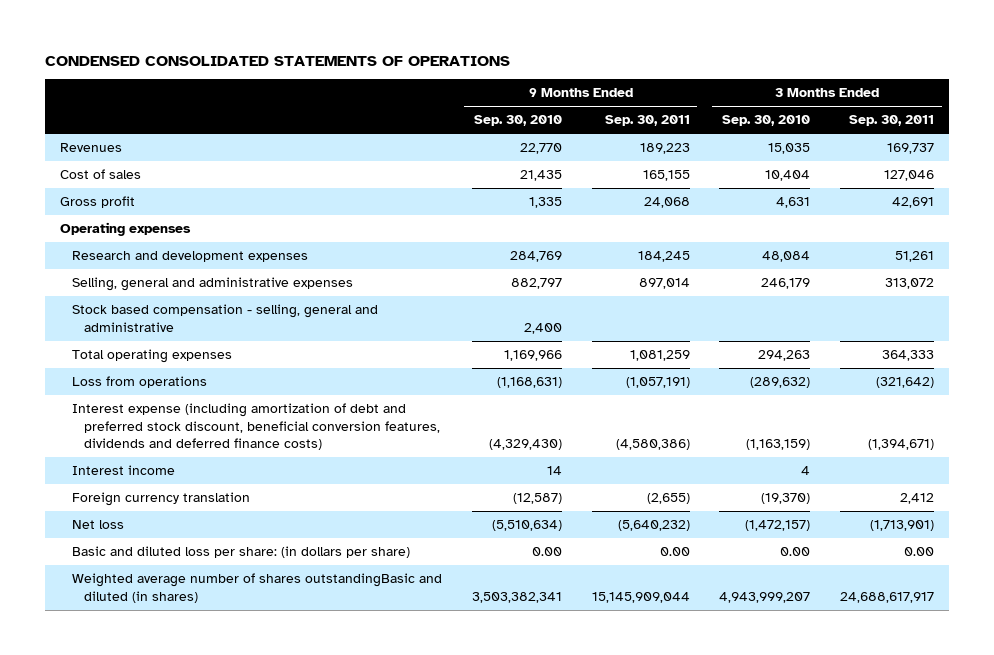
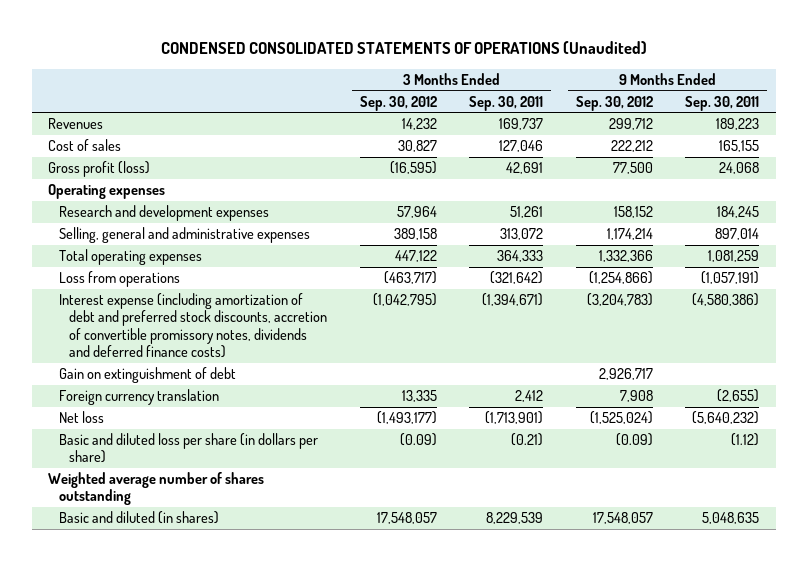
- CONDENSED CONSOLIDATED STATEMENTS OF OPERATIONS
+ CONDENSED CONSOLIDATED STATEMENTS OF OPERATIONS (Unaudited)
- | 9 Months Ended Sep. 30, 2010 | 9 Months Ended Sep. 30, 2011 | 3 Months Ended Sep. 30, 2010 | 3 Months Ended Sep. 30, 2011
+ | 3 Months Ended Sep. 30, 2012 | 3 Months Ended Sep. 30, 2011 | 9 Months Ended Sep. 30, 2012 | 9 Months Ended Sep. 30, 2011
- Gross profit | 1,335 | 24,068 | 4,631 | 42,691
+ Gross profit (loss) | (16,595) | 42,691 | 77,500 | 24,068
- Stock based compensation - selling, general and administrative | 2,400 | | |
- Interest expense (including amortization of debt and preferred stock discount, beneficial conversion features, dividends and deferred finance costs) | (4,329,430) | (4,580,386) | (1,163,159) | (1,394,671)
- Interest income | 14 | | 4 |
+ Interest expense (including amortization of debt and preferred stock discounts, accretion of convertible promissory notes, dividends and deferred finance costs) | (1,042,795) | (1,394,671) | (3,204,783) | (4,580,386)
+ Gain on extinguishment of debt | | | 2,926,717 |
- Basic and diluted loss per share: (in dollars per share) | 0.00 | 0.00 | 0.00 | 0.00
- Weighted average number of shares outstandingBasic and diluted (in shares) | 3,503,382,341 | 15,145,909,044 | 4,943,999,207 | 24,688,617,917
+ Basic and diluted loss per share (in dollars per share) | (0.09) | (0.21) | (0.09) | (1.12)
+ Weighted average number of shares outstanding
+ Basic and diluted (in shares) | 17,548,057 | 8,229,539 | 17,548,057 | 5,048,635

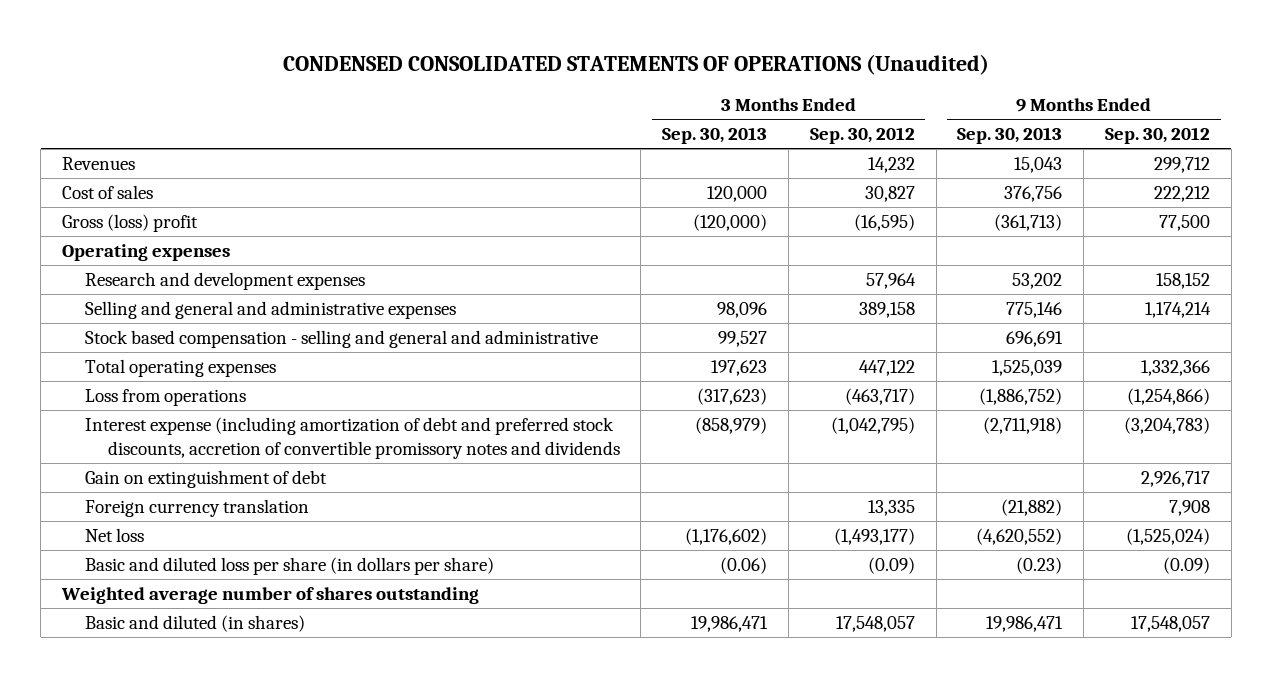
- | 3 Months Ended Sep. 30, 2012 | 3 Months Ended Sep. 30, 2011 | 9 Months Ended Sep. 30, 2012 | 9 Months Ended Sep. 30, 2011
+ | 3 Months Ended Sep. 30, 2013 | 3 Months Ended Sep. 30, 2012 | 9 Months Ended Sep. 30, 2013 | 9 Months Ended Sep. 30, 2012
- Gross profit (loss) | (16,595) | 42,691 | 77,500 | 24,068
+ Gross (loss) profit | (120,000) | (16,595) | (361,713) | 77,500
- Selling, general and administrative expenses | 389,158 | 313,072 | 1,174,214 | 897,014
+ Selling and general and administrative expenses | 98,096 | 389,158 | 775,146 | 1,174,214
+ Stock based compensation - selling and general and administrative | 99,527 | | 696,691 |
- Interest expense (including amortization of debt and preferred stock discounts, accretion of convertible promissory notes, dividends and deferred finance costs) | (1,042,795) | (1,394,671) | (3,204,783) | (4,580,386)
+ Interest expense (including amortization of debt and preferred stock discounts, accretion of convertible promissory notes and dividends | (858,979) | (1,042,795) | (2,711,918) | (3,204,783)

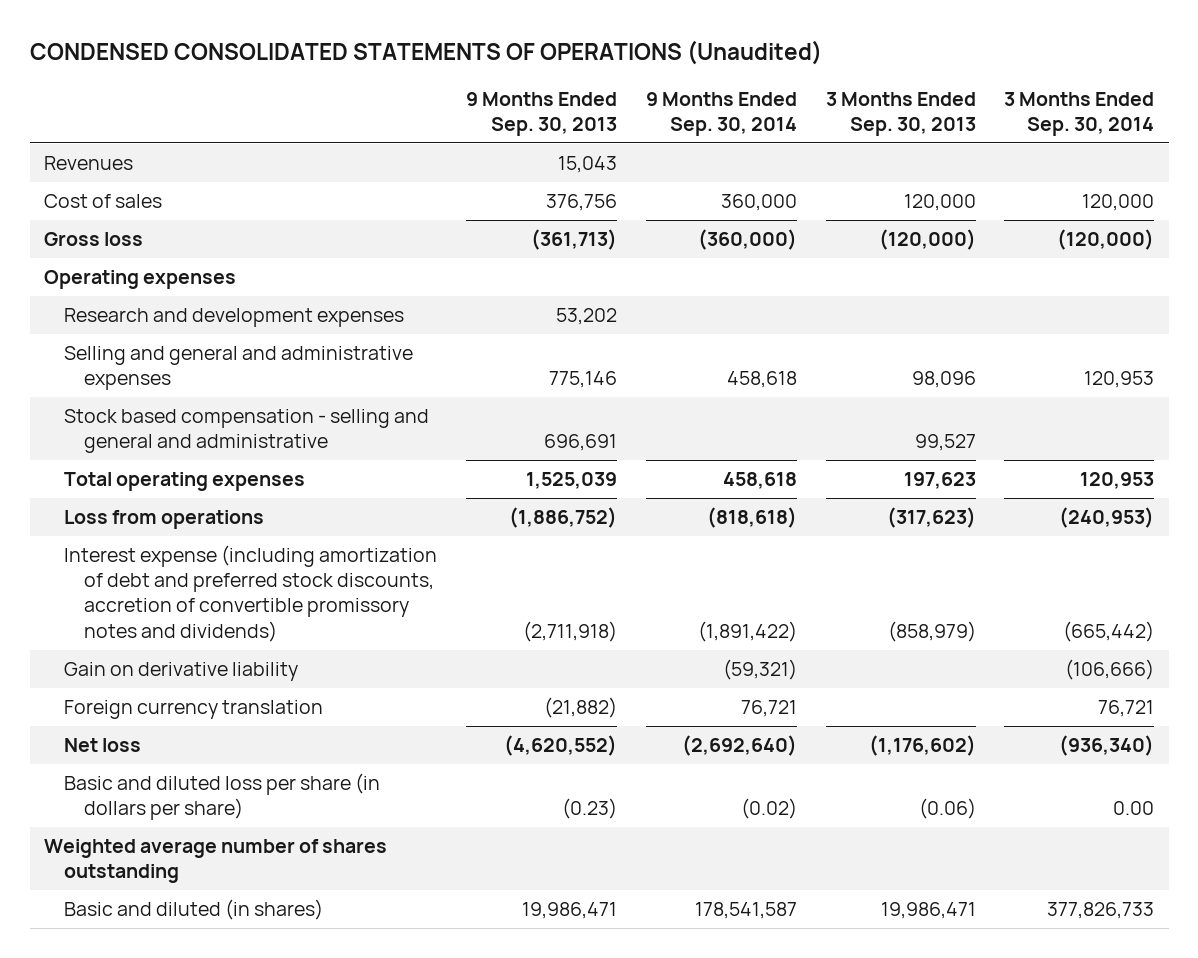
- | 3 Months Ended Sep. 30, 2013 | 3 Months Ended Sep. 30, 2012 | 9 Months Ended Sep. 30, 2013 | 9 Months Ended Sep. 30, 2012
+ | 9 Months Ended Sep. 30, 2013 | 9 Months Ended Sep. 30, 2014 | 3 Months Ended Sep. 30, 2013 | 3 Months Ended Sep. 30, 2014
- Gross (loss) profit | (120,000) | (16,595) | (361,713) | 77,500
+ Gross loss | (361,713) | (360,000) | (120,000) | (120,000)
- Interest expense (including amortization of debt and preferred stock discounts, accretion of convertible promissory notes and dividends | (858,979) | (1,042,795) | (2,711,918) | (3,204,783)
- Gain on extinguishment of debt | | | | 2,926,717
+ Interest expense (including amortization of debt and preferred stock discounts, accretion of convertible promissory notes and dividends) | (2,711,918) | (1,891,422) | (858,979) | (665,442)
+ Gain on derivative liability | | (59,321) | | (106,666)

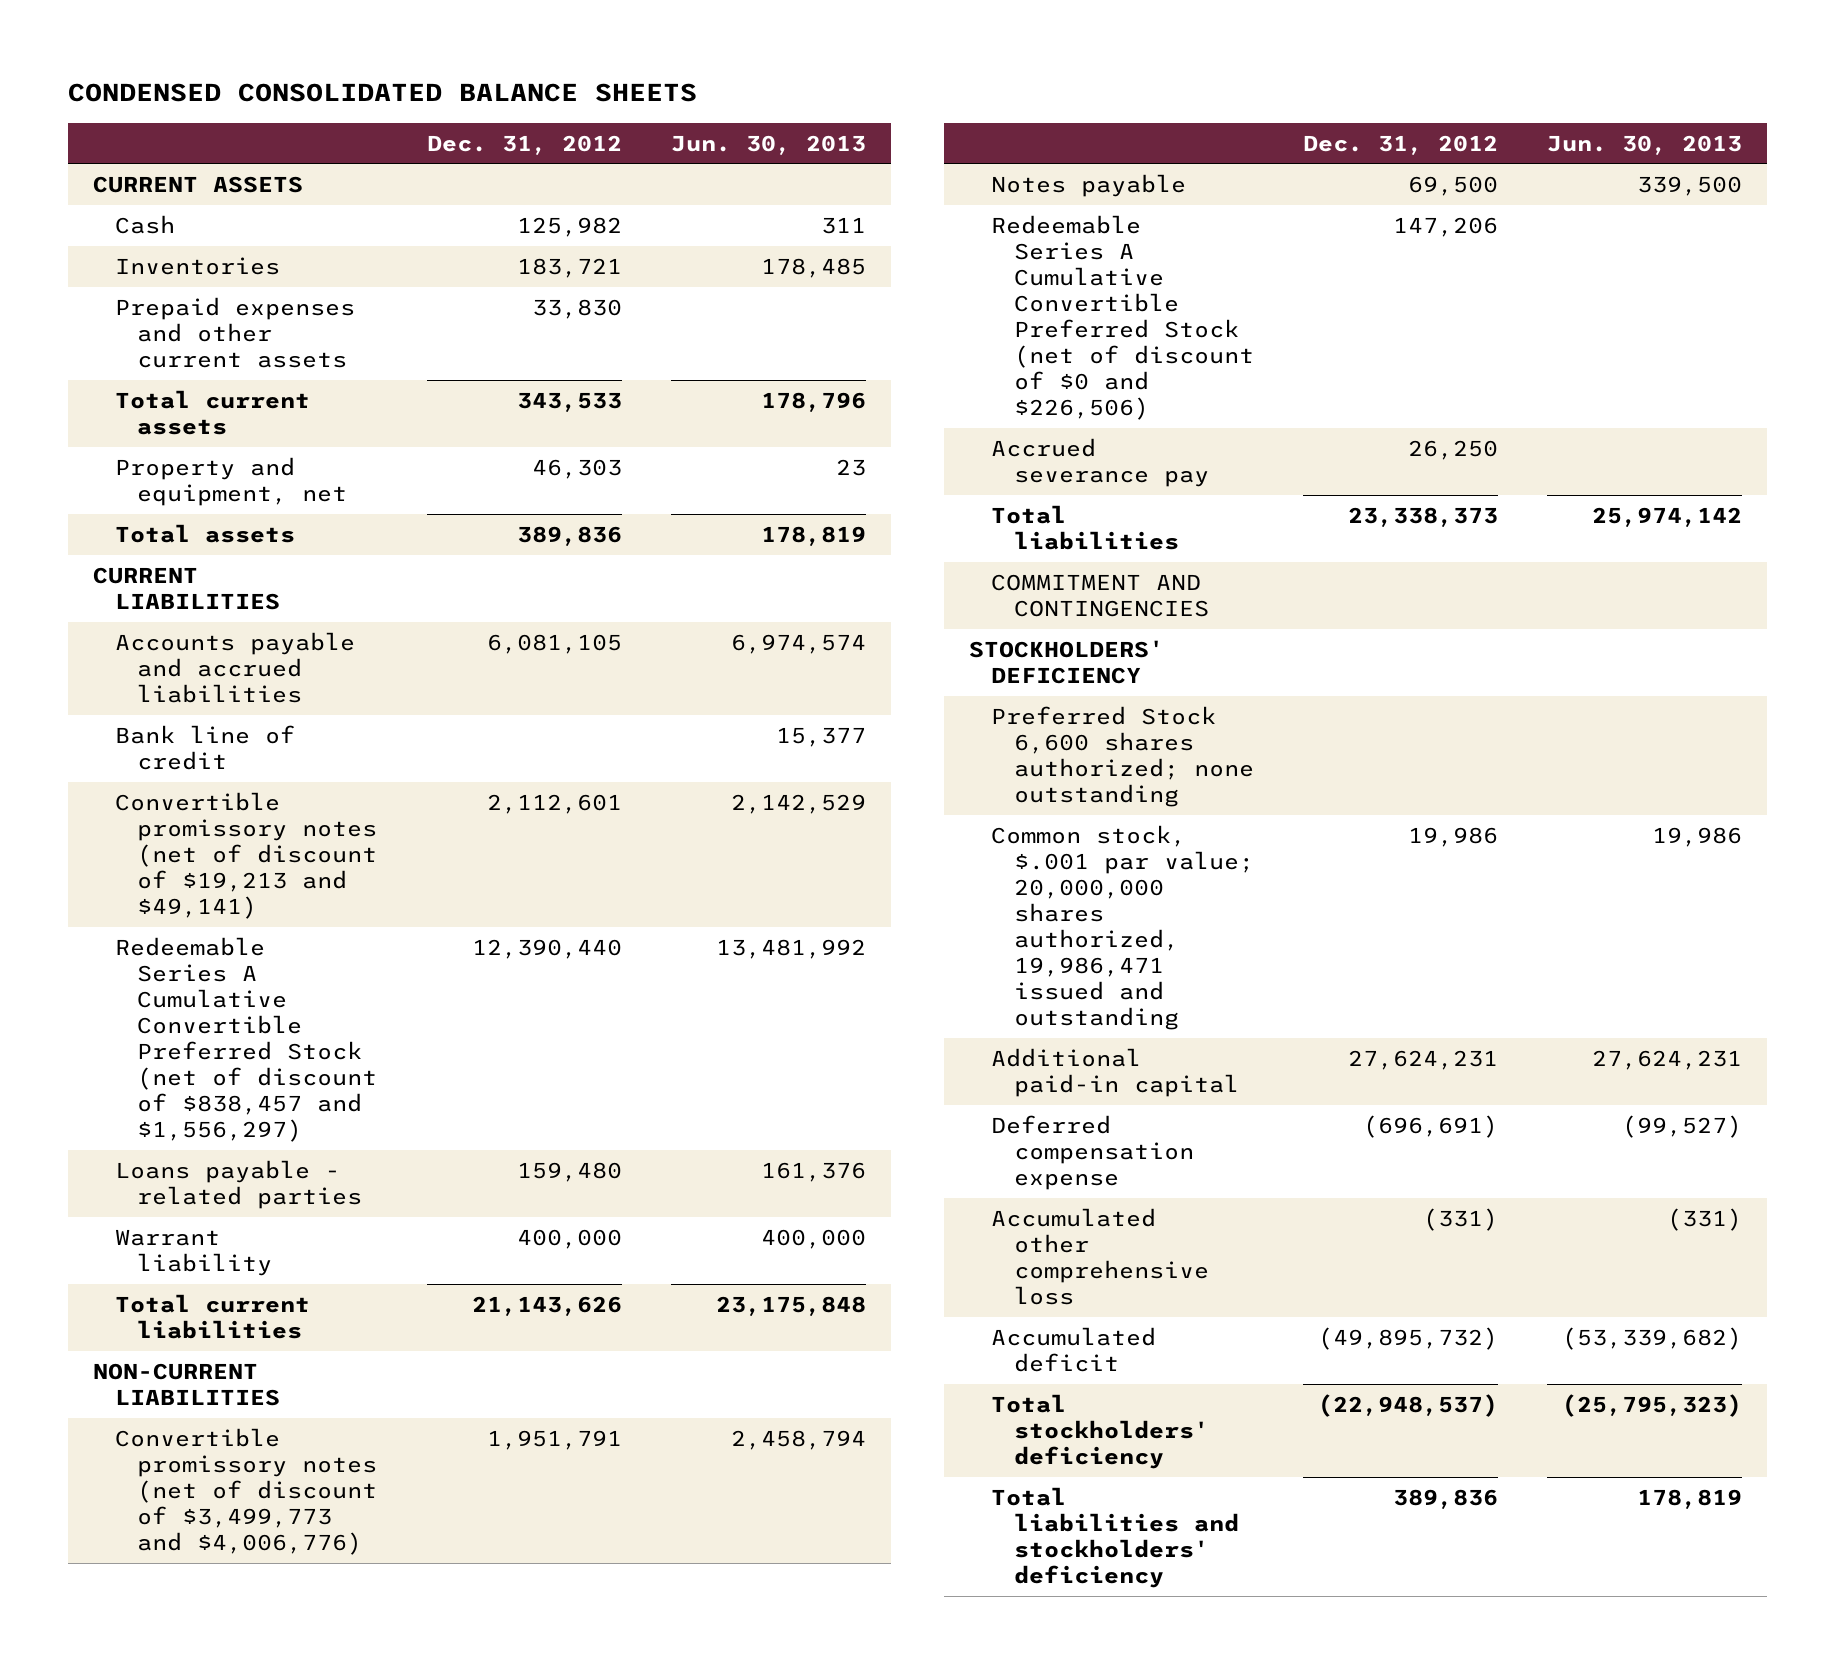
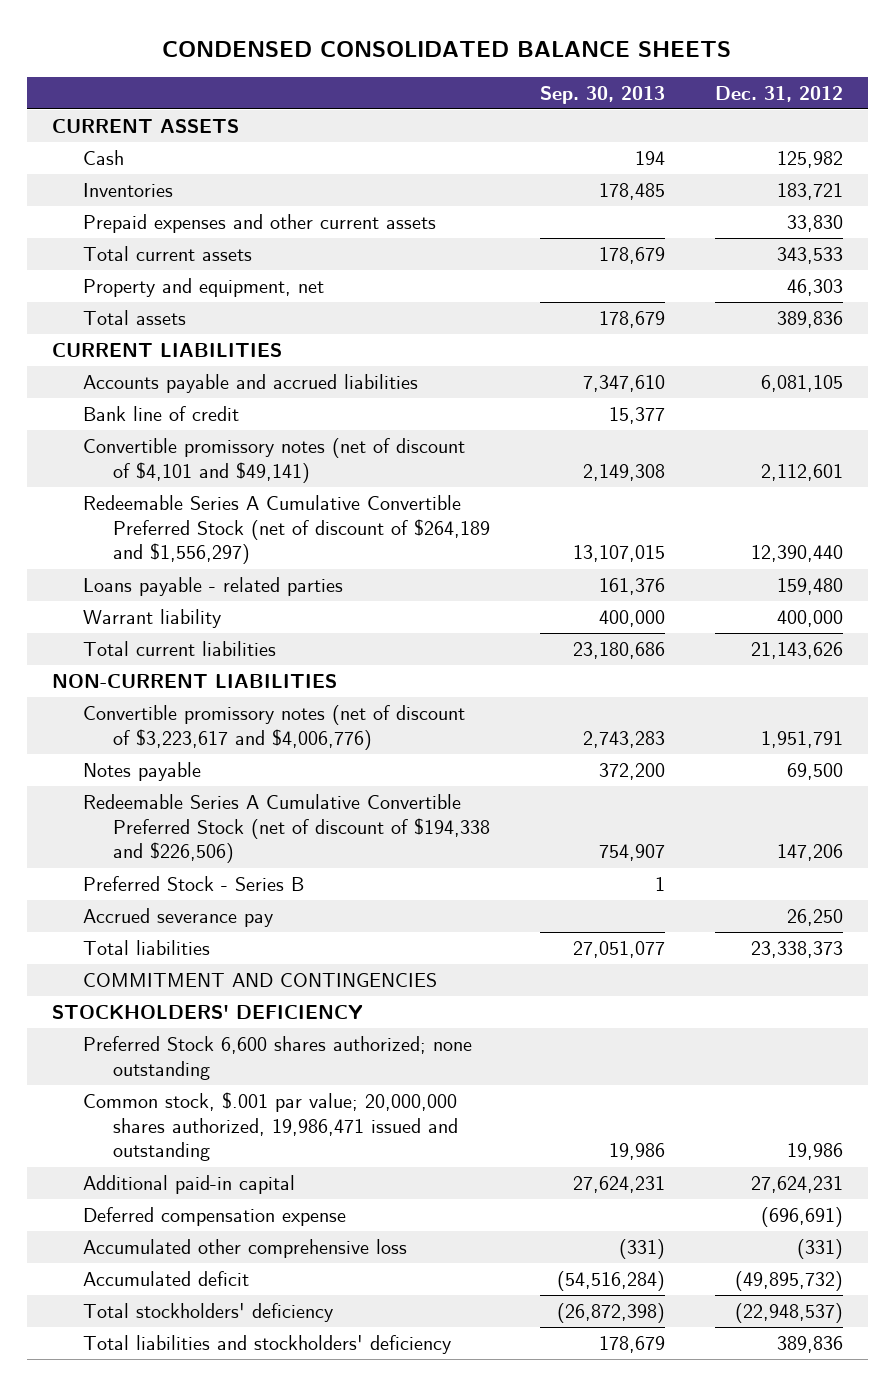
- | Dec. 31, 2012 | Jun. 30, 2013
+ | Sep. 30, 2013 | Dec. 31, 2012
- Convertible promissory notes (net of discount of $19,213 and $49,141) | 2,112,601 | 2,142,529
- Redeemable Series A Cumulative Convertible Preferred Stock (net of discount of $838,457 and $1,556,297) | 12,390,440 | 13,481,992
+ Convertible promissory notes (net of discount of $4,101 and $49,141) | 2,149,308 | 2,112,601
+ Redeemable Series A Cumulative Convertible Preferred Stock (net of discount of $264,189 and $1,556,297) | 13,107,015 | 12,390,440
- Convertible promissory notes (net of discount of $3,499,773 and $4,006,776) | 1,951,791 | 2,458,794
+ Convertible promissory notes (net of discount of $3,223,617 and $4,006,776) | 2,743,283 | 1,951,791
- Redeemable Series A Cumulative Convertible Preferred Stock (net of discount of $0 and $226,506) | 147,206 |
+ Redeemable Series A Cumulative Convertible Preferred Stock (net of discount of $194,338 and $226,506) | 754,907 | 147,206
+ Preferred Stock - Series B | 1 |

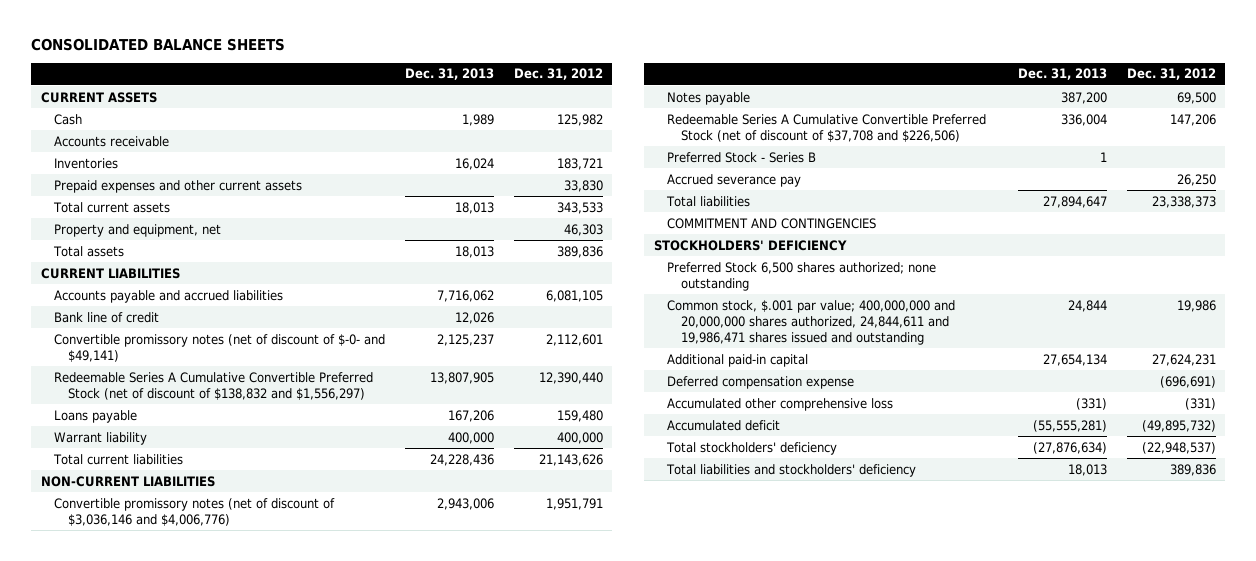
- CONDENSED CONSOLIDATED BALANCE SHEETS
+ CONSOLIDATED BALANCE SHEETS
- | Sep. 30, 2013 | Dec. 31, 2012
+ | Dec. 31, 2013 | Dec. 31, 2012
+ Accounts receivable
- Convertible promissory notes (net of discount of $4,101 and $49,141) | 2,149,308 | 2,112,601
- Redeemable Series A Cumulative Convertible Preferred Stock (net of discount of $264,189 and $1,556,297) | 13,107,015 | 12,390,440
- Loans payable - related parties | 161,376 | 159,480
+ Convertible promissory notes (net of discount of $-0- and $49,141) | 2,125,237 | 2,112,601
+ Redeemable Series A Cumulative Convertible Preferred Stock (net of discount of $138,832 and $1,556,297) | 13,807,905 | 12,390,440
+ Loans payable | 167,206 | 159,480
- Convertible promissory notes (net of discount of $3,223,617 and $4,006,776) | 2,743,283 | 1,951,791
+ Convertible promissory notes (net of discount of $3,036,146 and $4,006,776) | 2,943,006 | 1,951,791
- Redeemable Series A Cumulative Convertible Preferred Stock (net of discount of $194,338 and $226,506) | 754,907 | 147,206
+ Redeemable Series A Cumulative Convertible Preferred Stock (net of discount of $37,708 and $226,506) | 336,004 | 147,206
- Preferred Stock 6,600 shares authorized; none outstanding
- Common stock, $.001 par value; 20,000,000 shares authorized, 19,986,471 issued and outstanding | 19,986 | 19,986
+ Preferred Stock 6,500 shares authorized; none outstanding
+ Common stock, $.001 par value; 400,000,000 and 20,000,000 shares authorized, 24,844,611 and 19,986,471 shares issued and outstanding | 24,844 | 19,986

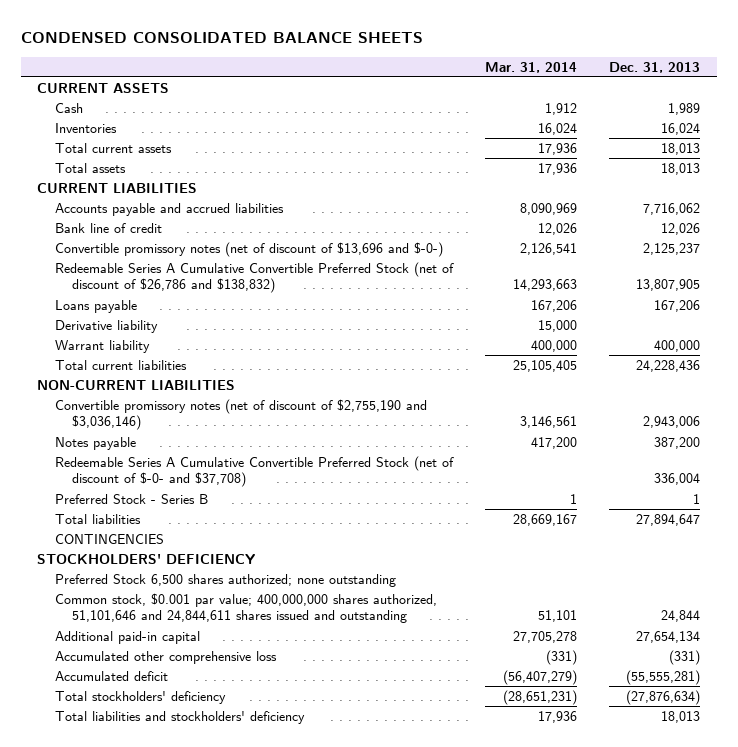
- CONSOLIDATED BALANCE SHEETS
+ CONDENSED CONSOLIDATED BALANCE SHEETS
- | Dec. 31, 2013 | Dec. 31, 2012
+ | Mar. 31, 2014 | Dec. 31, 2013
- Accounts receivable
- Prepaid expenses and other current assets | | 33,830
- Property and equipment, net | | 46,303
- Convertible promissory notes (net of discount of $-0- and $49,141) | 2,125,237 | 2,112,601
- Redeemable Series A Cumulative Convertible Preferred Stock (net of discount of $138,832 and $1,556,297) | 13,807,905 | 12,390,440
+ Convertible promissory notes (net of discount of $13,696 and $-0-) | 2,126,541 | 2,125,237
+ Redeemable Series A Cumulative Convertible Preferred Stock (net of discount of $26,786 and $138,832) | 14,293,663 | 13,807,905
+ Derivative liability | 15,000 |
- Convertible promissory notes (net of discount of $3,036,146 and $4,006,776) | 2,943,006 | 1,951,791
+ Convertible promissory notes (net of discount of $2,755,190 and $3,036,146) | 3,146,561 | 2,943,006
- Redeemable Series A Cumulative Convertible Preferred Stock (net of discount of $37,708 and $226,506) | 336,004 | 147,206
+ Redeemable Series A Cumulative Convertible Preferred Stock (net of discount of $-0- and $37,708) | | 336,004
- Accrued severance pay | | 26,250
- COMMITMENT AND CONTINGENCIES
+ CONTINGENCIES
- Common stock, $.001 par value; 400,000,000 and 20,000,000 shares authorized, 24,844,611 and 19,986,471 shares issued and outstanding | 24,844 | 19,986
+ Common stock, $0.001 par value; 400,000,000 shares authorized, 51,101,646 and 24,844,611 shares issued and outstanding | 51,101 | 24,844
- Deferred compensation expense | | (696,691)

